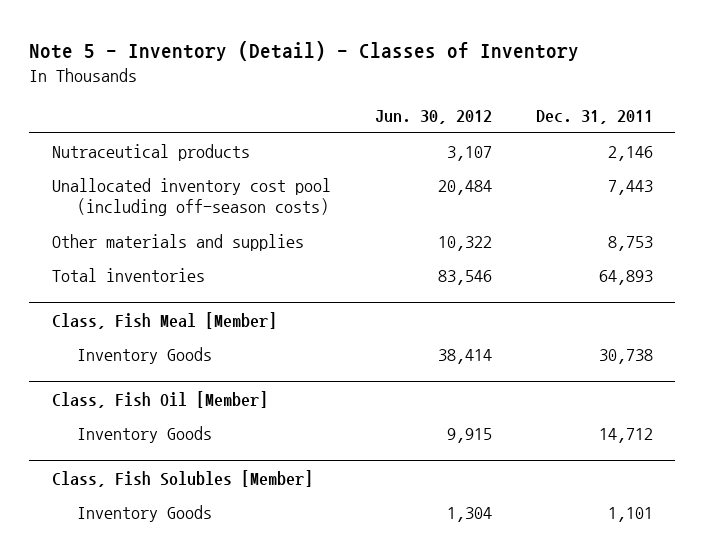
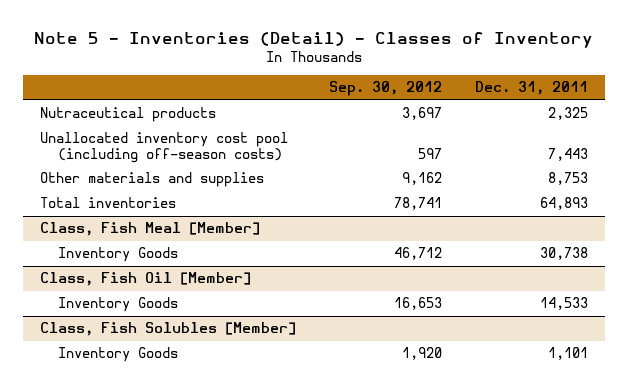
- Note 5 - Inventory (Detail) - Classes of Inventory
+ Note 5 - Inventories (Detail) - Classes of Inventory
- | Jun. 30, 2012 | Dec. 31, 2011
+ | Sep. 30, 2012 | Dec. 31, 2011
- Nutraceutical products | 3,107 | 2,146
+ Nutraceutical products | 3,697 | 2,325
@ Class, Fish Oil [Member]
- Inventory Goods | 9,915 | 14,712
+ Inventory Goods | 16,653 | 14,533

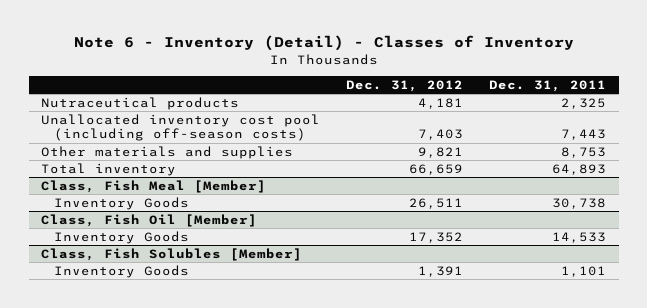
- Note 5 - Inventories (Detail) - Classes of Inventory
+ Note 6 - Inventory (Detail) - Classes of Inventory
- | Sep. 30, 2012 | Dec. 31, 2011
+ | Dec. 31, 2012 | Dec. 31, 2011
- Total inventories | 78,741 | 64,893
+ Total inventory | 66,659 | 64,893

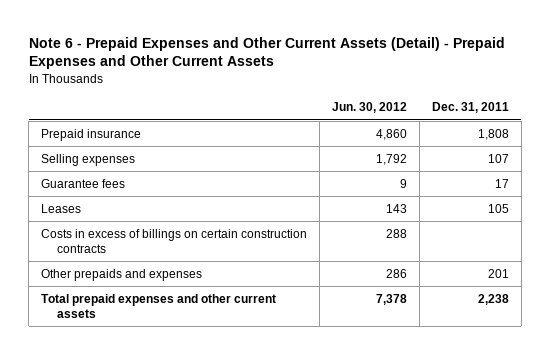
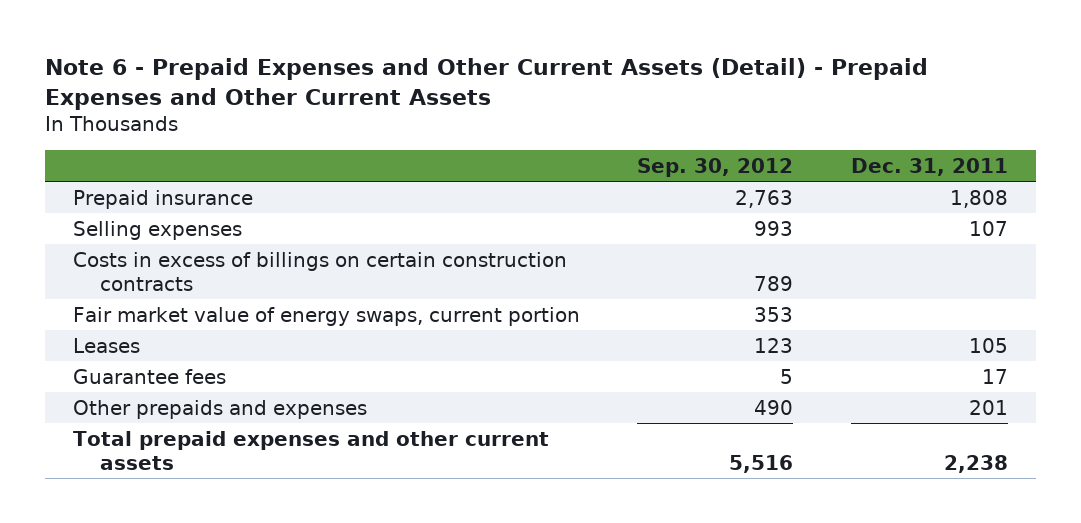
- | Jun. 30, 2012 | Dec. 31, 2011
+ | Sep. 30, 2012 | Dec. 31, 2011
+ Fair market value of energy swaps, current portion | 353 |
moved down: Leases | 123 | 105
moved down: Guarantee fees | 5 | 17

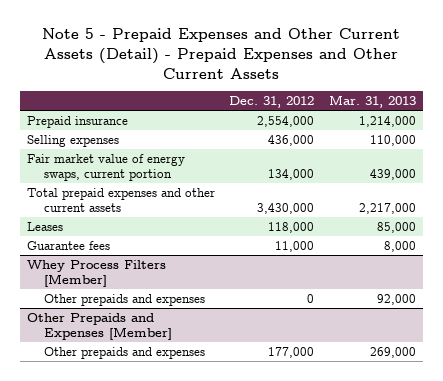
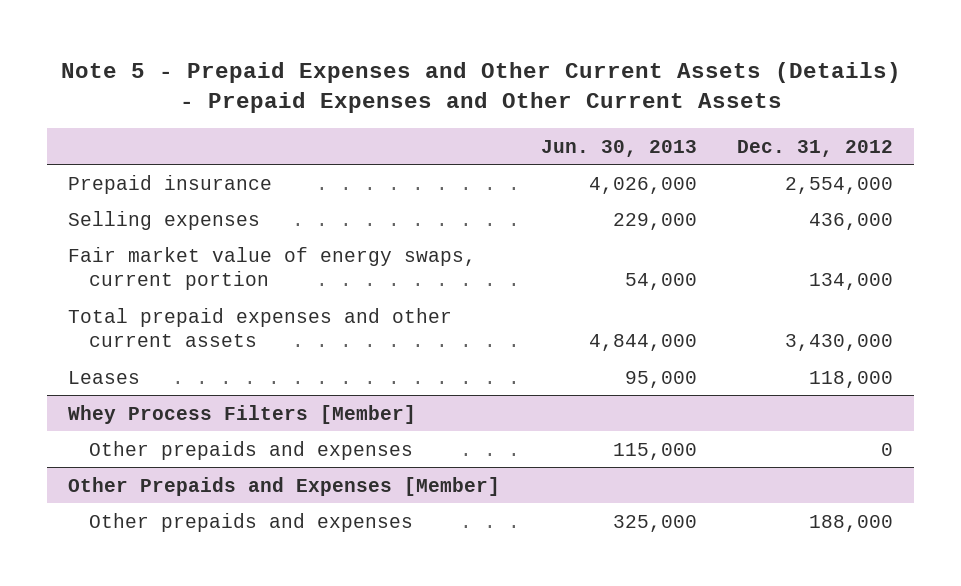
- Note 5 - Prepaid Expenses and Other Current Assets (Detail) - Prepaid Expenses and Other Current Assets
+ Note 5 - Prepaid Expenses and Other Current Assets (Details) - Prepaid Expenses and Other Current Assets
- | Dec. 31, 2012 | Mar. 31, 2013
+ | Jun. 30, 2013 | Dec. 31, 2012
- Guarantee fees | 11,000 | 8,000
@ Other Prepaids and Expenses [Member]
- Other prepaids and expenses | 177,000 | 269,000
+ Other prepaids and expenses | 325,000 | 188,000

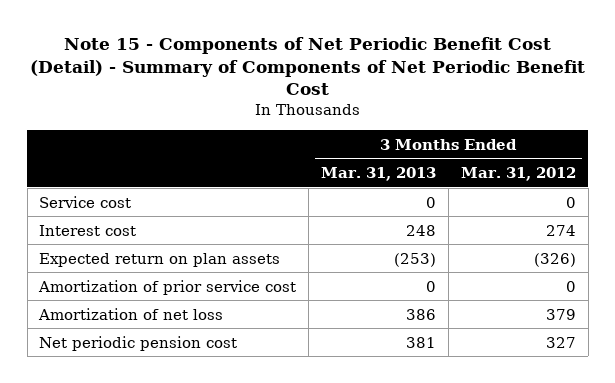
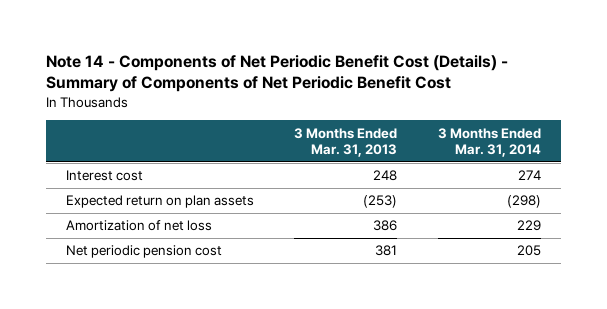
- Note 15 - Components of Net Periodic Benefit Cost (Detail) - Summary of Components of Net Periodic Benefit Cost
+ Note 14 - Components of Net Periodic Benefit Cost (Details) - Summary of Components of Net Periodic Benefit Cost
- | 3 Months Ended Mar. 31, 2013 | 3 Months Ended Mar. 31, 2012
+ | 3 Months Ended Mar. 31, 2013 | 3 Months Ended Mar. 31, 2014
- Service cost | 0 | 0
- Amortization of prior service cost | 0 | 0

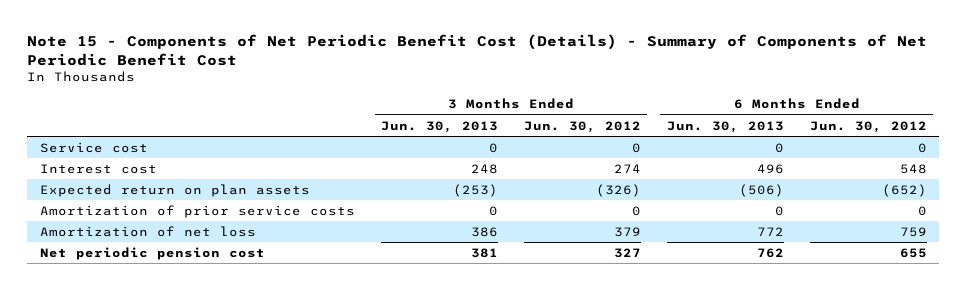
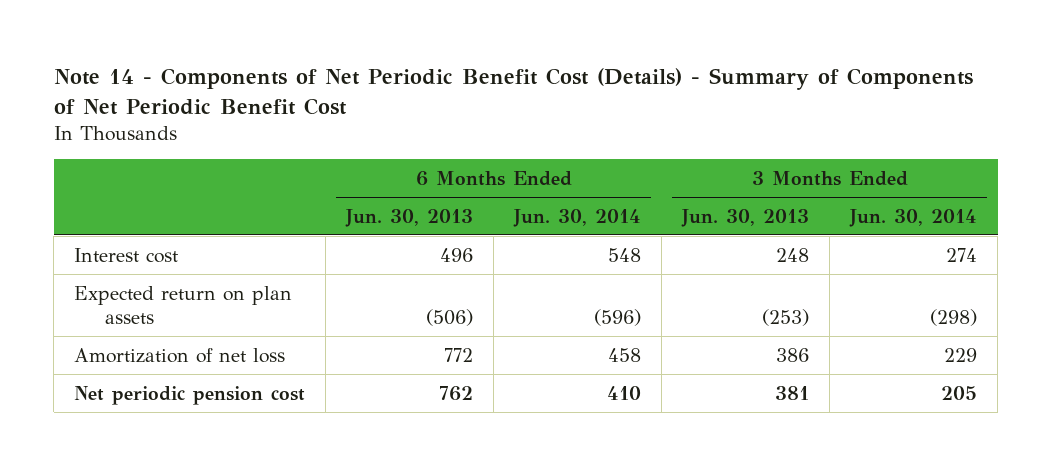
- Note 15 - Components of Net Periodic Benefit Cost (Details) - Summary of Components of Net Periodic Benefit Cost
+ Note 14 - Components of Net Periodic Benefit Cost (Details) - Summary of Components of Net Periodic Benefit Cost
- | 3 Months Ended Jun. 30, 2013 | 3 Months Ended Jun. 30, 2012 | 6 Months Ended Jun. 30, 2013 | 6 Months Ended Jun. 30, 2012
+ | 6 Months Ended Jun. 30, 2013 | 6 Months Ended Jun. 30, 2014 | 3 Months Ended Jun. 30, 2013 | 3 Months Ended Jun. 30, 2014
- Service cost | 0 | 0 | 0 | 0
- Amortization of prior service costs | 0 | 0 | 0 | 0

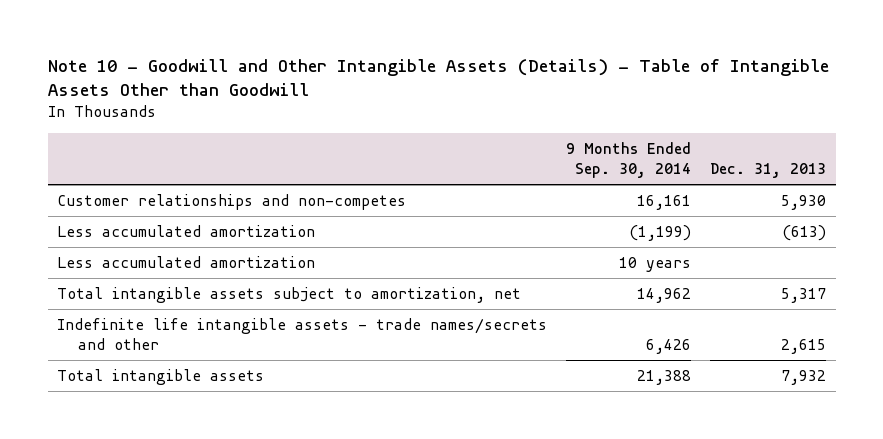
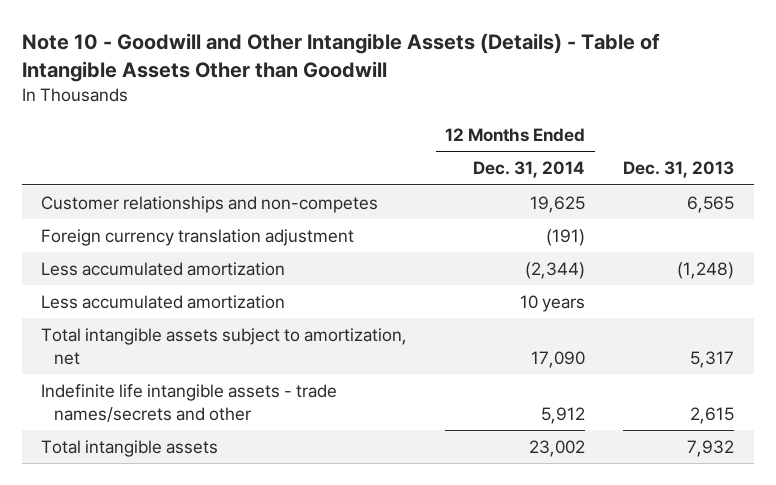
- | 9 Months Ended Sep. 30, 2014 | Dec. 31, 2013
+ | 12 Months Ended Dec. 31, 2014 | Dec. 31, 2013
- Customer relationships and non-competes | 16,161 | 5,930
- Less accumulated amortization | (1,199) | (613)
+ Customer relationships and non-competes | 19,625 | 6,565
+ Foreign currency translation adjustment | (191) |
+ Less accumulated amortization | (2,344) | (1,248)

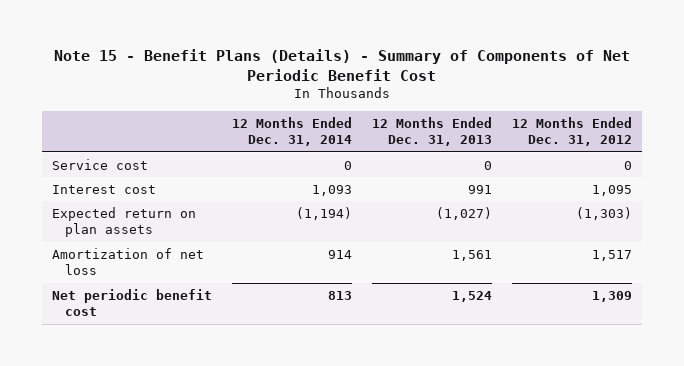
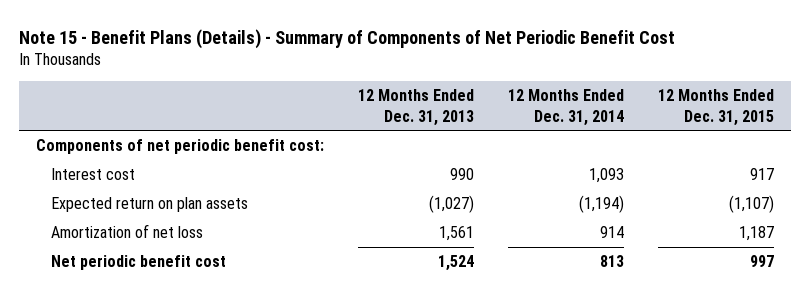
- | 12 Months Ended Dec. 31, 2014 | 12 Months Ended Dec. 31, 2013 | 12 Months Ended Dec. 31, 2012
+ | 12 Months Ended Dec. 31, 2013 | 12 Months Ended Dec. 31, 2014 | 12 Months Ended Dec. 31, 2015
- Service cost | 0 | 0 | 0
- Interest cost | 1,093 | 991 | 1,095
+ Components of net periodic benefit cost:
+ Interest cost | 990 | 1,093 | 917

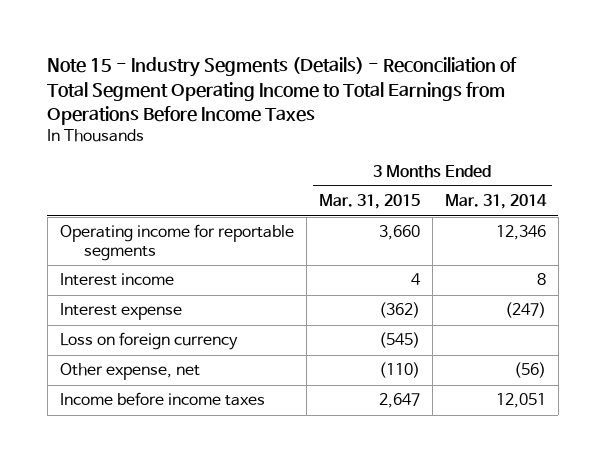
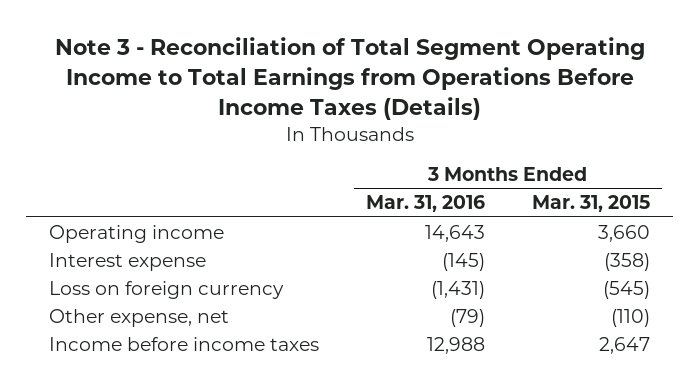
- Note 15 - Industry Segments (Details) - Reconciliation of Total Segment Operating Income to Total Earnings from Operations Before Income Taxes
+ Note 3 - Reconciliation of Total Segment Operating Income to Total Earnings from Operations Before Income Taxes (Details)
- | 3 Months Ended Mar. 31, 2015 | 3 Months Ended Mar. 31, 2014
+ | 3 Months Ended Mar. 31, 2016 | 3 Months Ended Mar. 31, 2015
- Operating income for reportable segments | 3,660 | 12,346
- Interest income | 4 | 8
- Interest expense | (362) | (247)
+ Operating income | 14,643 | 3,660
+ Interest expense | (145) | (358)

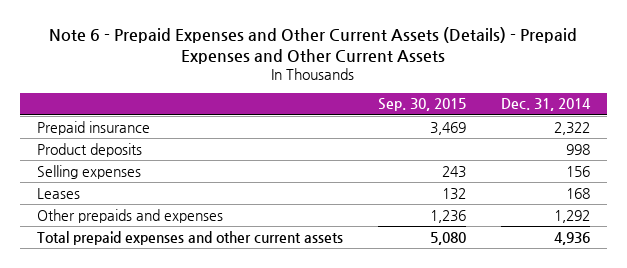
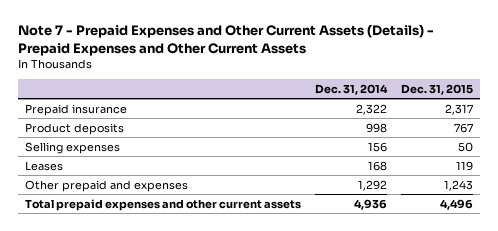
- Note 6 - Prepaid Expenses and Other Current Assets (Details) - Prepaid Expenses and Other Current Assets
+ Note 7 - Prepaid Expenses and Other Current Assets (Details) - Prepaid Expenses and Other Current Assets
- | Sep. 30, 2015 | Dec. 31, 2014
+ | Dec. 31, 2014 | Dec. 31, 2015
- Other prepaids and expenses | 1,236 | 1,292
+ Other prepaid and expenses | 1,292 | 1,243

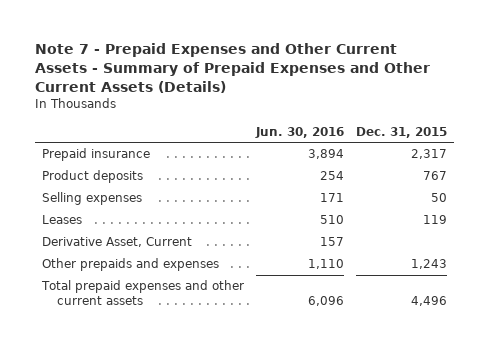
- Note 7 - Prepaid Expenses and Other Current Assets (Details) - Prepaid Expenses and Other Current Assets
+ Note 7 - Prepaid Expenses and Other Current Assets - Summary of Prepaid Expenses and Other Current Assets (Details)
- | Dec. 31, 2014 | Dec. 31, 2015
+ | Jun. 30, 2016 | Dec. 31, 2015
- Other prepaid and expenses | 1,292 | 1,243
+ Derivative Asset, Current | 157 |
+ Other prepaids and expenses | 1,110 | 1,243

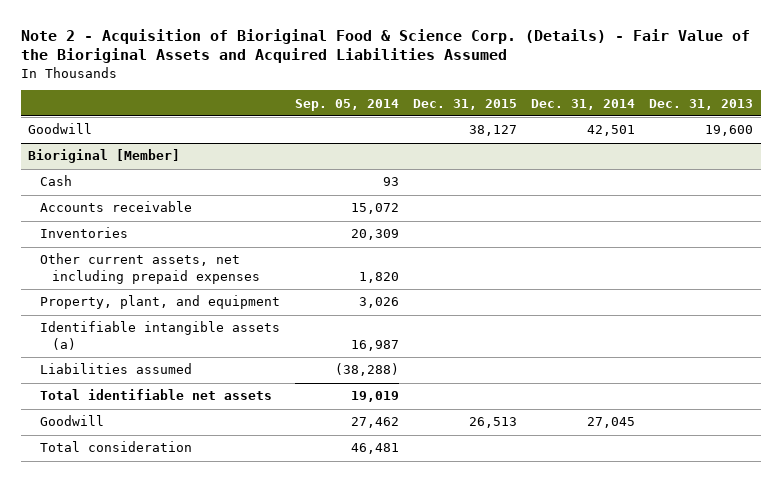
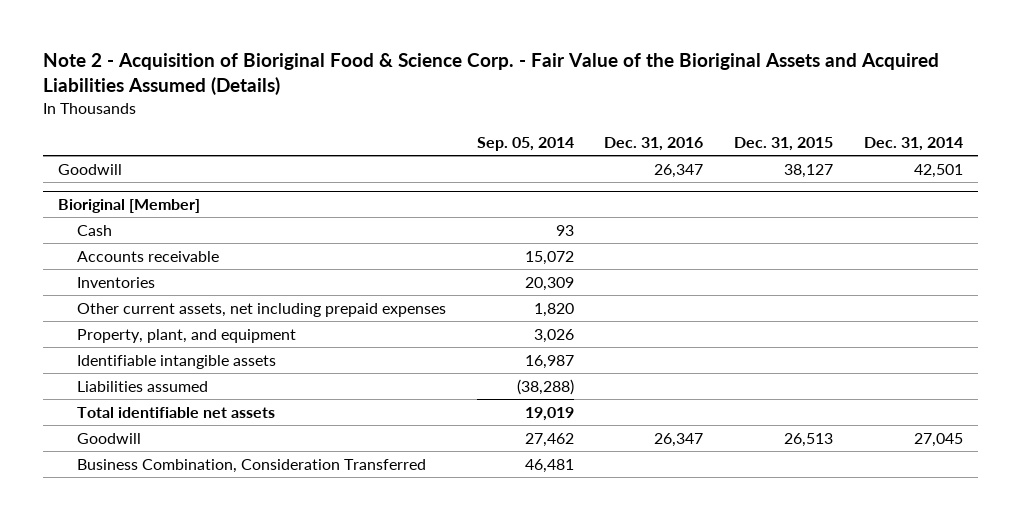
- Note 2 - Acquisition of Bioriginal Food & Science Corp. (Details) - Fair Value of the Bioriginal Assets and Acquired Liabilities Assumed
+ Note 2 - Acquisition of Bioriginal Food & Science Corp. - Fair Value of the Bioriginal Assets and Acquired Liabilities Assumed (Details)
- | Sep. 05, 2014 | Dec. 31, 2015 | Dec. 31, 2014 | Dec. 31, 2013
+ | Sep. 05, 2014 | Dec. 31, 2016 | Dec. 31, 2015 | Dec. 31, 2014
@ Bioriginal [Member]
- Identifiable intangible assets (a) | 16,987 | | |
+ Identifiable intangible assets | 16,987 | | |
- Total consideration | 46,481 | | |
+ Business Combination, Consideration Transferred | 46,481 | | |

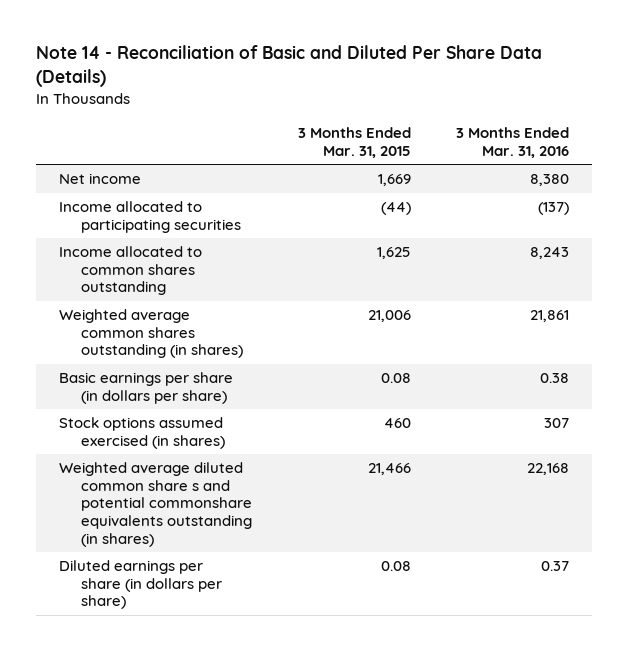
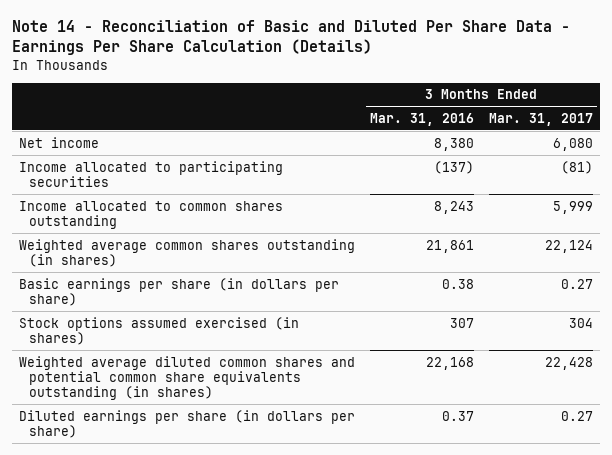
- Note 14 - Reconciliation of Basic and Diluted Per Share Data (Details)
+ Note 14 - Reconciliation of Basic and Diluted Per Share Data - Earnings Per Share Calculation (Details)
- | 3 Months Ended Mar. 31, 2015 | 3 Months Ended Mar. 31, 2016
+ | 3 Months Ended Mar. 31, 2016 | 3 Months Ended Mar. 31, 2017
- Weighted average diluted common share s and potential commonshare equivalents outstanding (in shares) | 21,466 | 22,168
+ Weighted average diluted common shares and potential common share equivalents outstanding (in shares) | 22,168 | 22,428

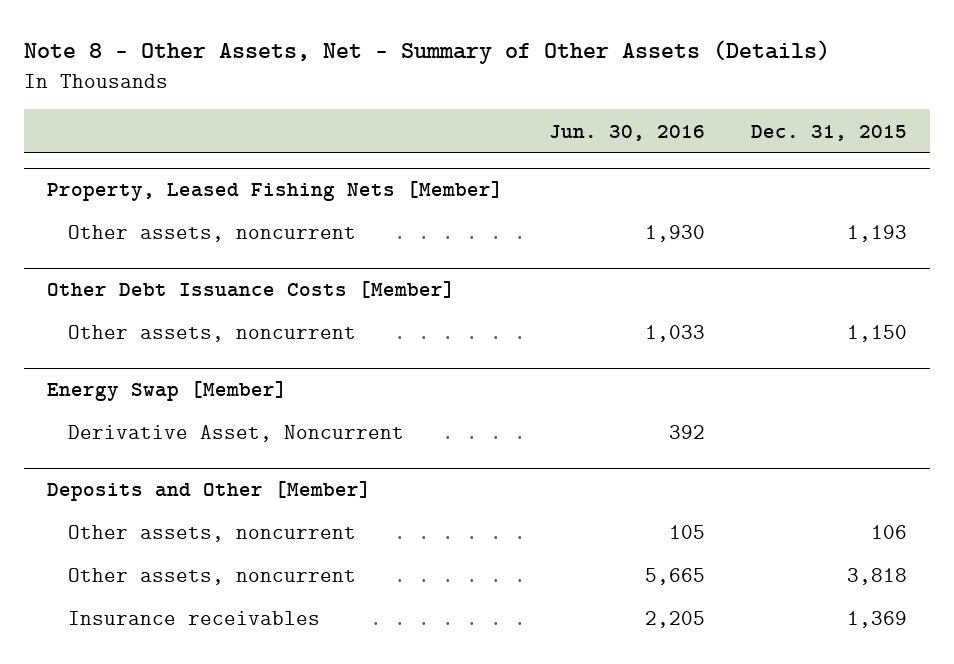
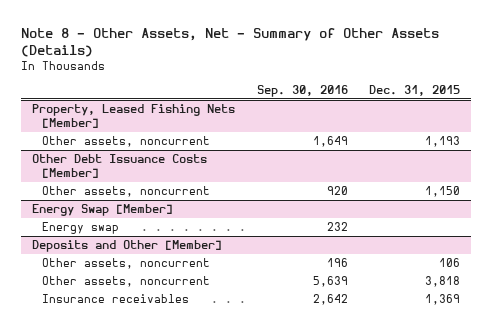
- | Jun. 30, 2016 | Dec. 31, 2015
+ | Sep. 30, 2016 | Dec. 31, 2015
@ Energy Swap [Member]
- Derivative Asset, Noncurrent | 392 |
+ Energy swap | 232 |

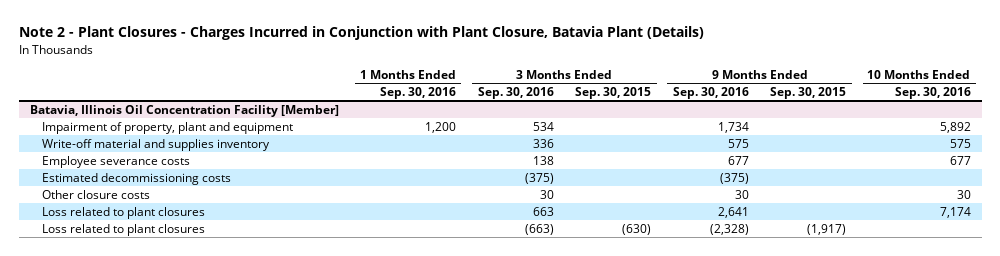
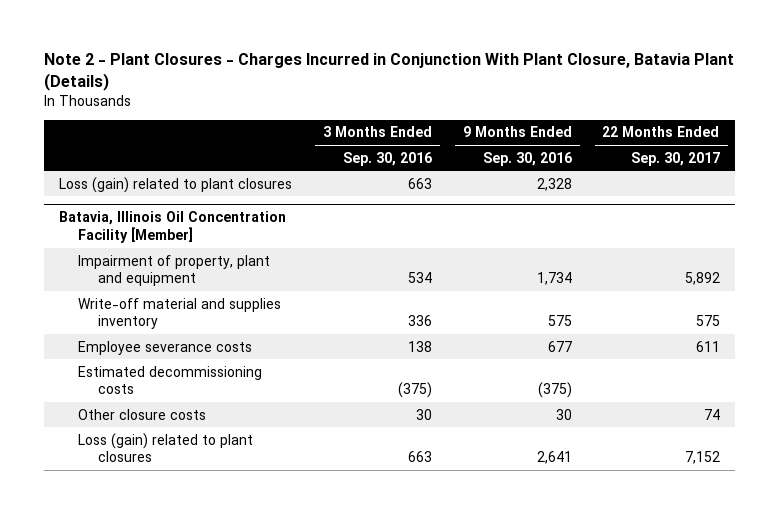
- Note 2 - Plant Closures - Charges Incurred in Conjunction with Plant Closure, Batavia Plant (Details)
+ Note 2 - Plant Closures - Charges Incurred in Conjunction With Plant Closure, Batavia Plant (Details)
- | 1 Months Ended Sep. 30, 2016 | 3 Months Ended Sep. 30, 2016 | 3 Months Ended Sep. 30, 2015 | 9 Months Ended Sep. 30, 2016 | 9 Months Ended Sep. 30, 2015 | 10 Months Ended Sep. 30, 2016
+ | 3 Months Ended Sep. 30, 2016 | 9 Months Ended Sep. 30, 2016 | 22 Months Ended Sep. 30, 2017
+ Loss (gain) related to plant closures | 663 | 2,328 |
@ Batavia, Illinois Oil Concentration Facility [Member]
- Loss related to plant closures | | 663 | | 2,641 | | 7,174
- Loss related to plant closures | | (663) | (630) | (2,328) | (1,917) |
+ Loss (gain) related to plant closures | 663 | 2,641 | 7,152

